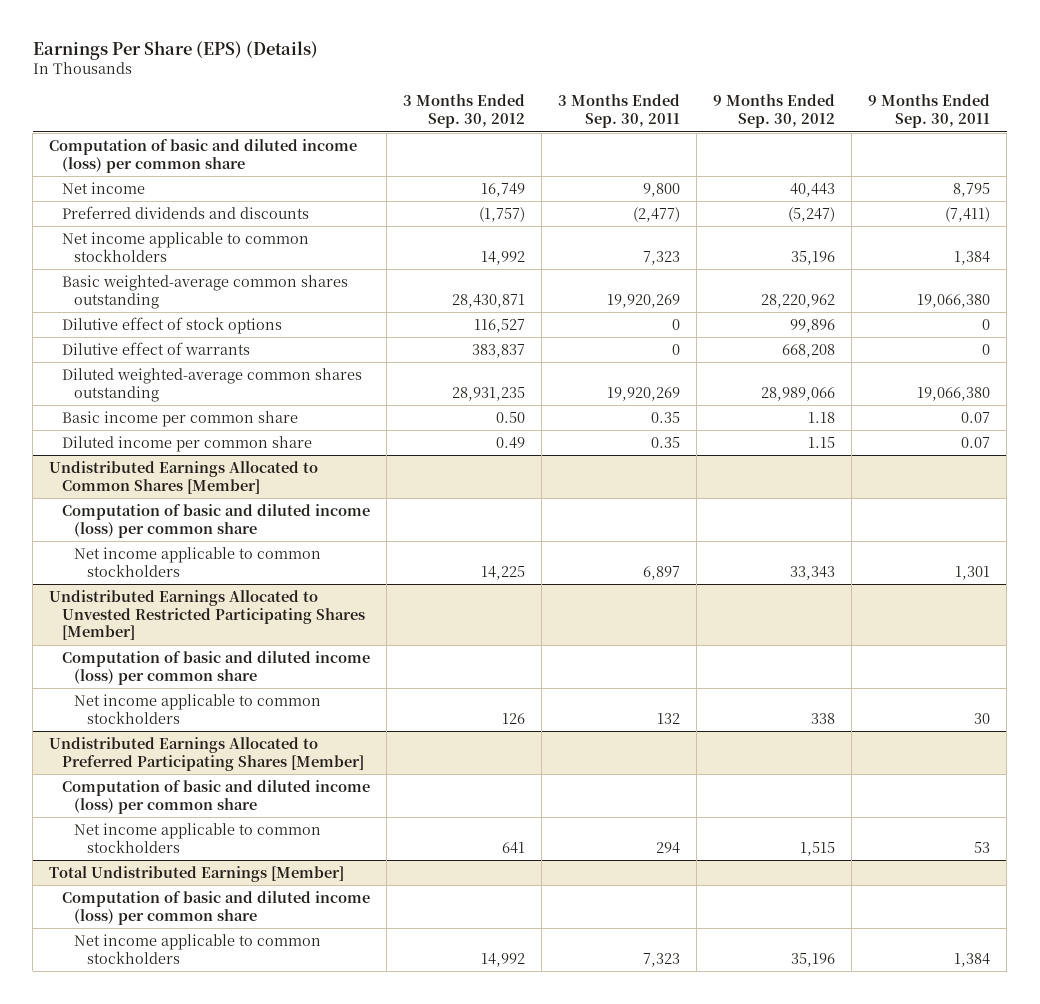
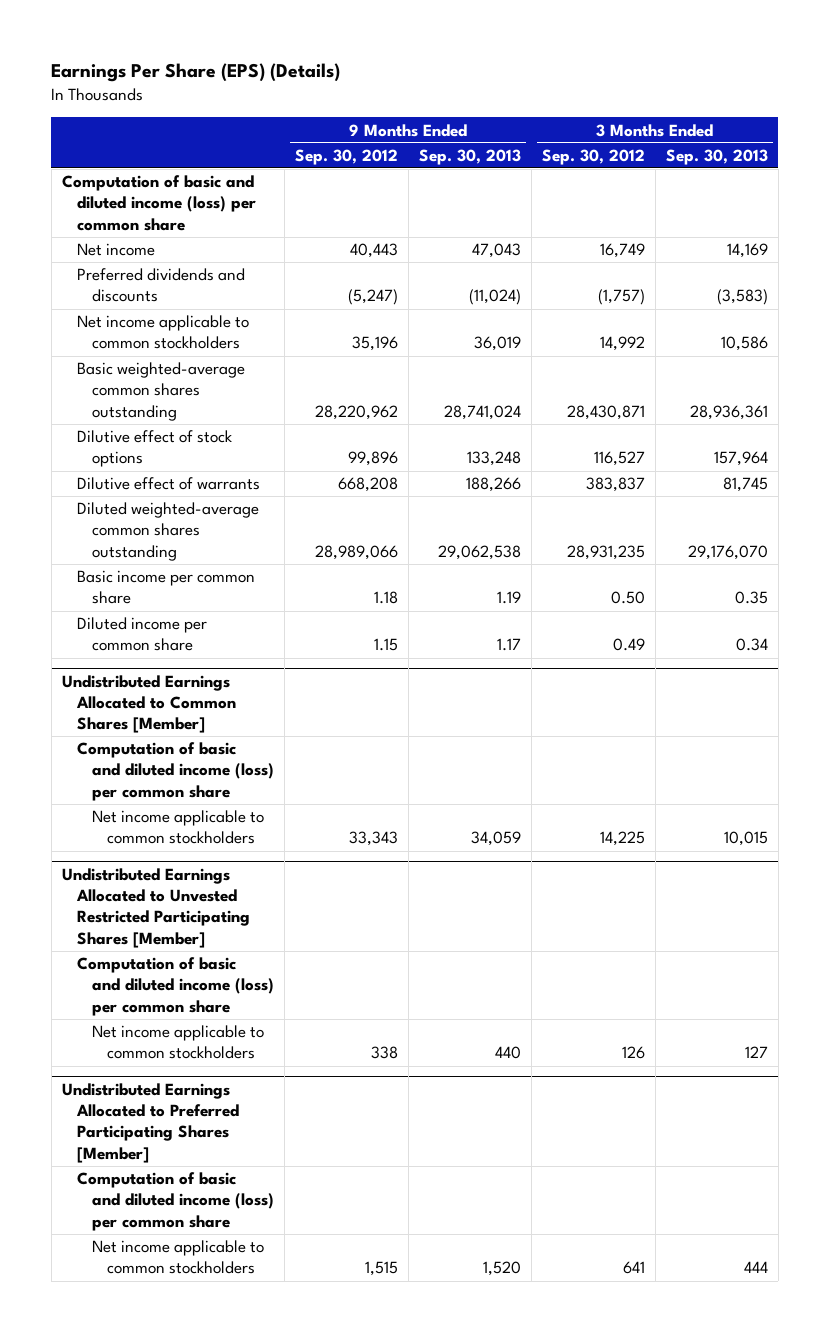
- | 3 Months Ended Sep. 30, 2012 | 3 Months Ended Sep. 30, 2011 | 9 Months Ended Sep. 30, 2012 | 9 Months Ended Sep. 30, 2011
+ | 9 Months Ended Sep. 30, 2012 | 9 Months Ended Sep. 30, 2013 | 3 Months Ended Sep. 30, 2012 | 3 Months Ended Sep. 30, 2013
- Total Undistributed Earnings [Member]
- Computation of basic and diluted income (loss) per common share
- Net income applicable to common stockholders | 14,992 | 7,323 | 35,196 | 1,384

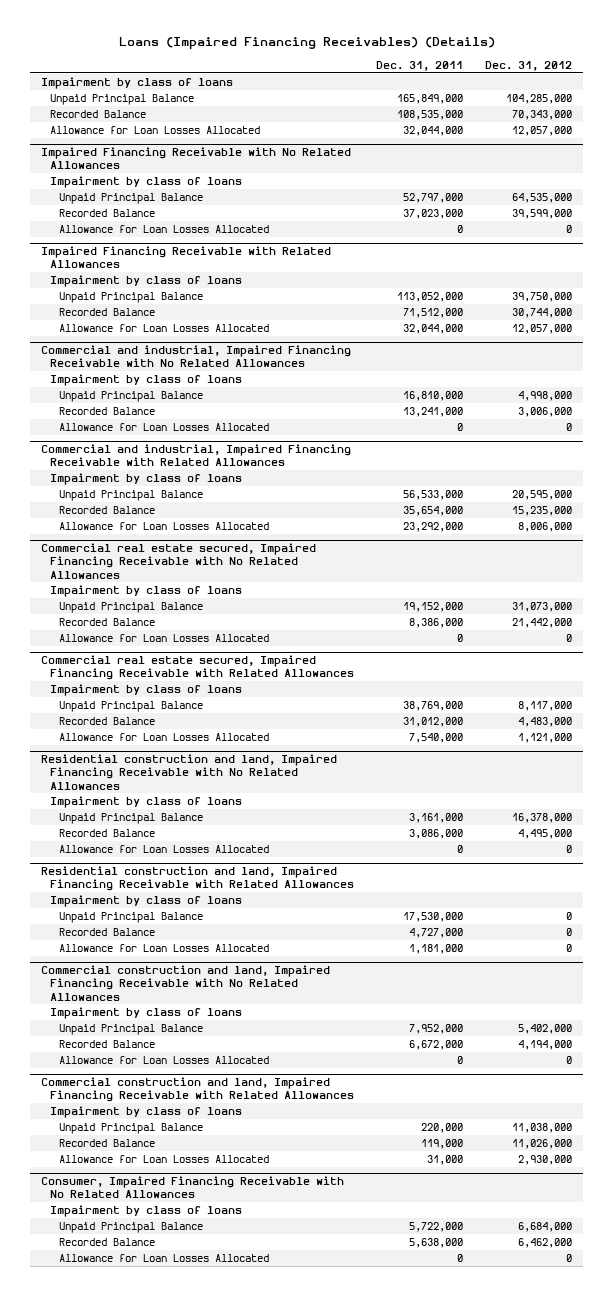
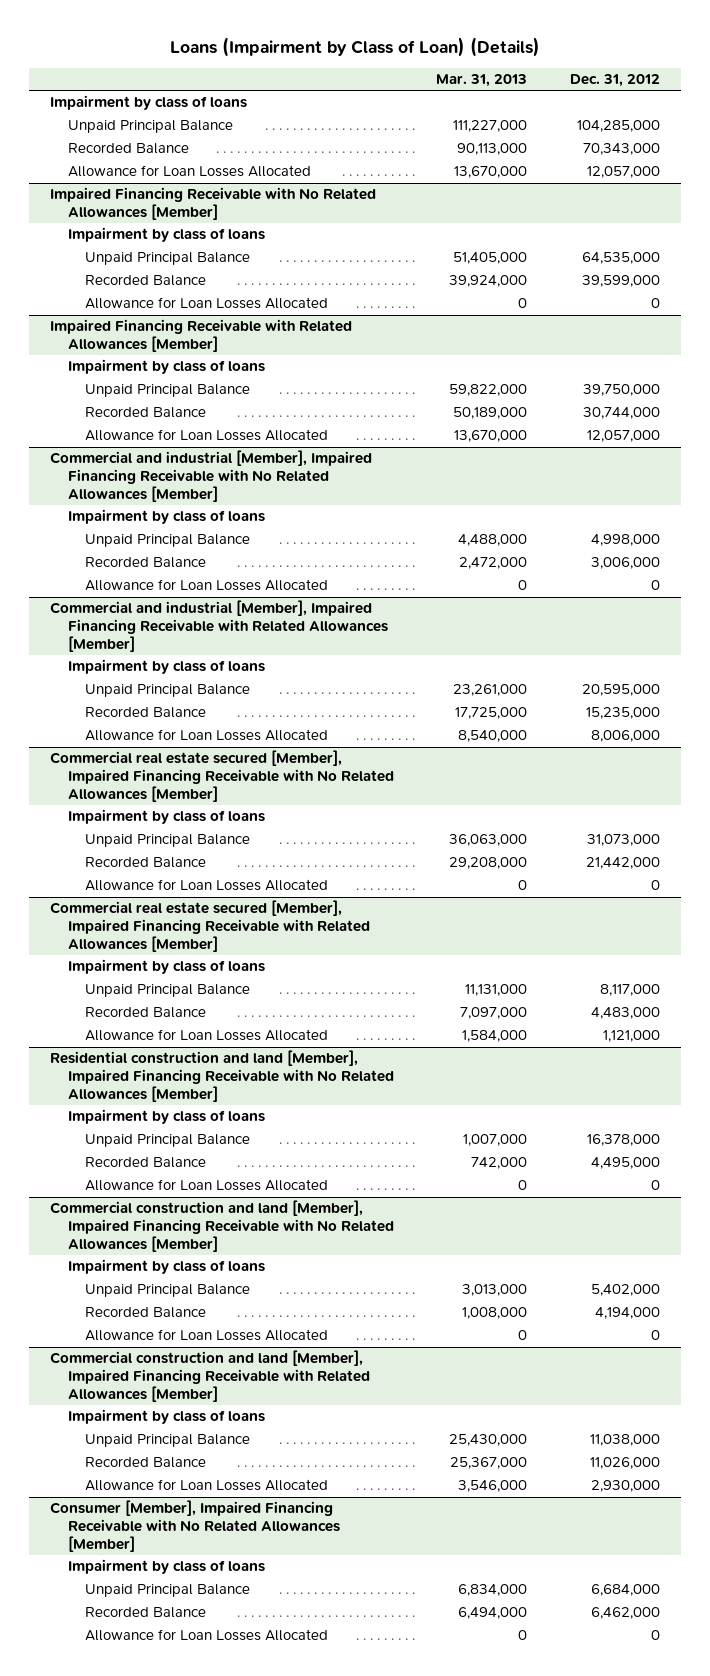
- Loans (Impaired Financing Receivables) (Details)
+ Loans (Impairment by Class of Loan) (Details)
- | Dec. 31, 2011 | Dec. 31, 2012
+ | Mar. 31, 2013 | Dec. 31, 2012
- Impaired Financing Receivable with No Related Allowances
+ Impaired Financing Receivable with No Related Allowances [Member]
- Impaired Financing Receivable with Related Allowances
+ Impaired Financing Receivable with Related Allowances [Member]
- Commercial and industrial, Impaired Financing Receivable with No Related Allowances
+ Commercial and industrial [Member], Impaired Financing Receivable with No Related Allowances [Member]
- Commercial and industrial, Impaired Financing Receivable with Related Allowances
+ Commercial and industrial [Member], Impaired Financing Receivable with Related Allowances [Member]
- Commercial real estate secured, Impaired Financing Receivable with No Related Allowances
+ Commercial real estate secured [Member], Impaired Financing Receivable with No Related Allowances [Member]
- Commercial real estate secured, Impaired Financing Receivable with Related Allowances
+ Commercial real estate secured [Member], Impaired Financing Receivable with Related Allowances [Member]
- Residential construction and land, Impaired Financing Receivable with No Related Allowances
+ Residential construction and land [Member], Impaired Financing Receivable with No Related Allowances [Member]
- Residential construction and land, Impaired Financing Receivable with Related Allowances
- Impairment by class of loans
- Unpaid Principal Balance | 17,530,000 | 0
- Recorded Balance | 4,727,000 | 0
- Allowance for Loan Losses Allocated | 1,181,000 | 0
- Commercial construction and land, Impaired Financing Receivable with No Related Allowances
+ Commercial construction and land [Member], Impaired Financing Receivable with No Related Allowances [Member]
- Commercial construction and land, Impaired Financing Receivable with Related Allowances
+ Commercial construction and land [Member], Impaired Financing Receivable with Related Allowances [Member]
- Consumer, Impaired Financing Receivable with No Related Allowances
+ Consumer [Member], Impaired Financing Receivable with No Related Allowances [Member]

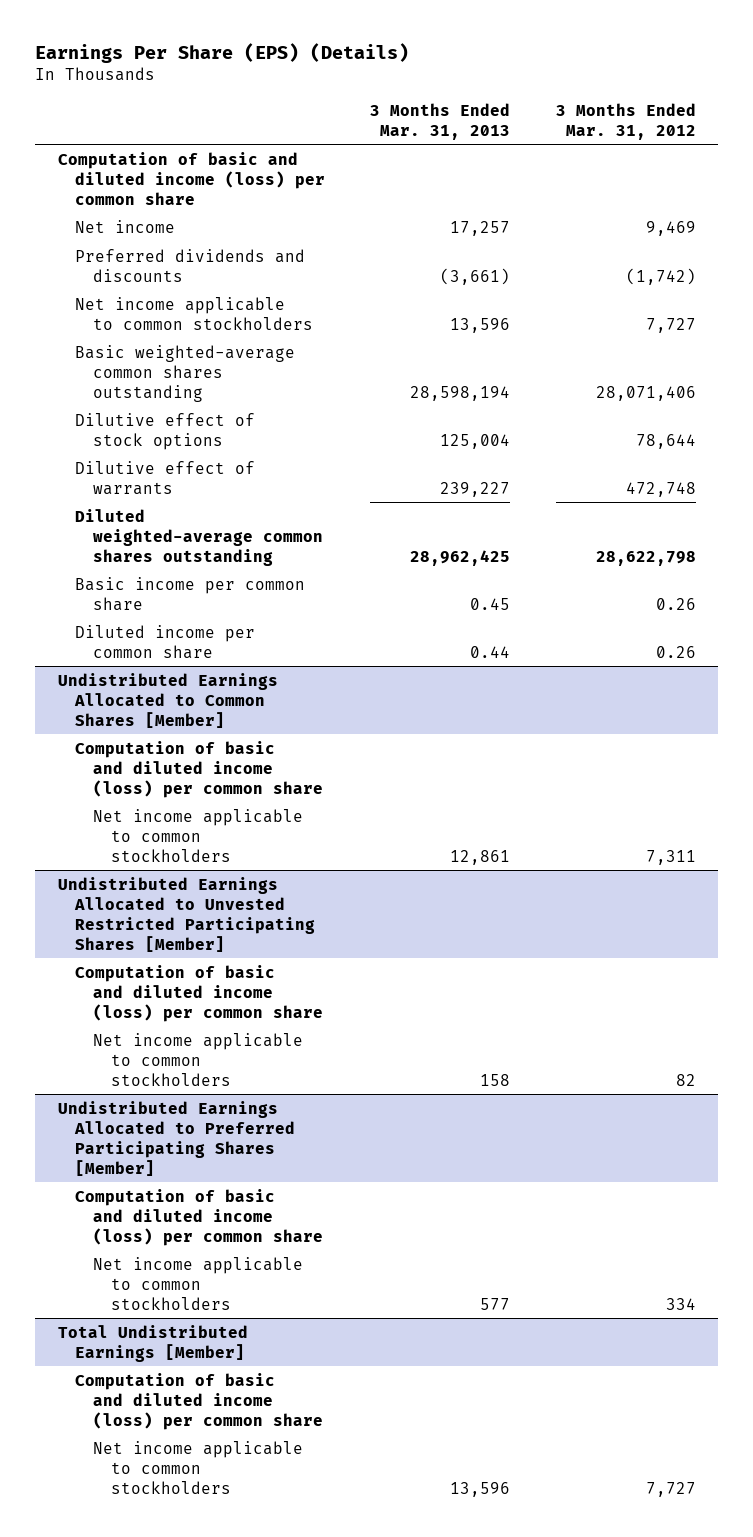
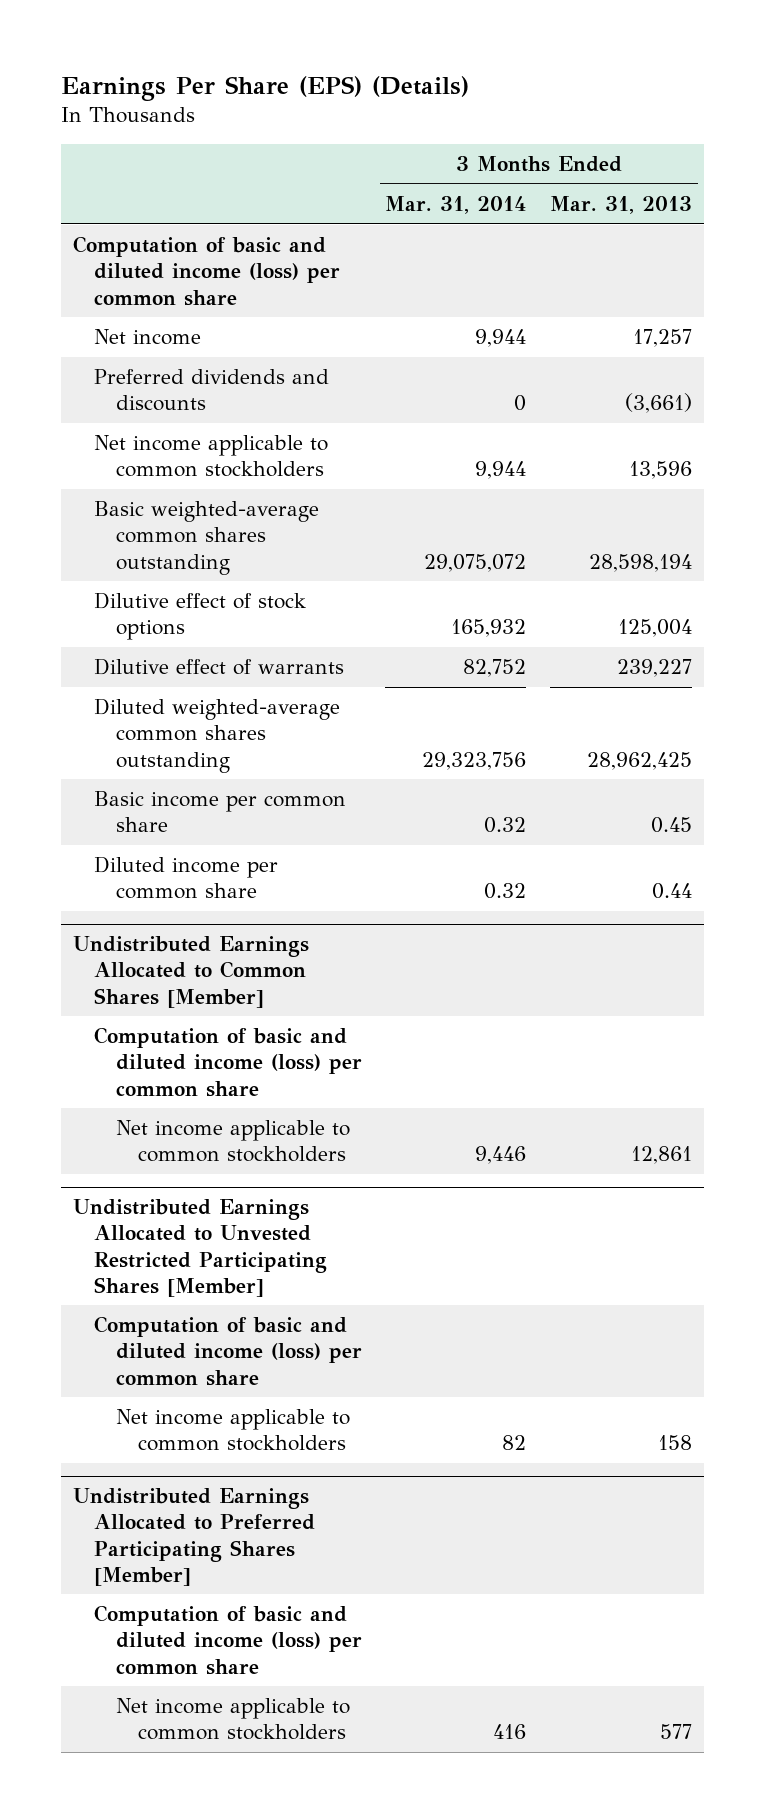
- | 3 Months Ended Mar. 31, 2013 | 3 Months Ended Mar. 31, 2012
+ | 3 Months Ended Mar. 31, 2014 | 3 Months Ended Mar. 31, 2013
- Total Undistributed Earnings [Member]
- Computation of basic and diluted income (loss) per common share
- Net income applicable to common stockholders | 13,596 | 7,727

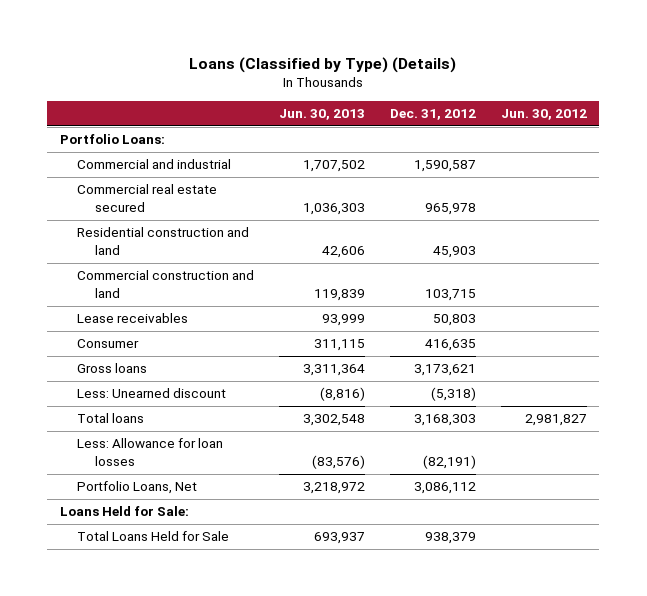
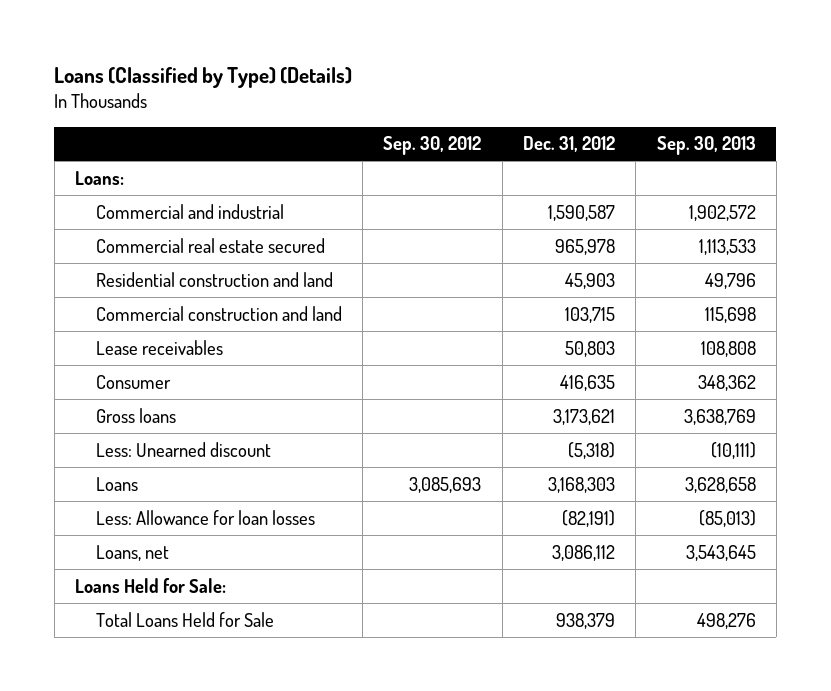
- | Jun. 30, 2013 | Dec. 31, 2012 | Jun. 30, 2012
+ | Sep. 30, 2012 | Dec. 31, 2012 | Sep. 30, 2013
- Portfolio Loans:
+ Loans:
- Total loans | 3,302,548 | 3,168,303 | 2,981,827
+ Loans | 3,085,693 | 3,168,303 | 3,628,658
- Portfolio Loans, Net | 3,218,972 | 3,086,112 |
+ Loans, net | | 3,086,112 | 3,543,645

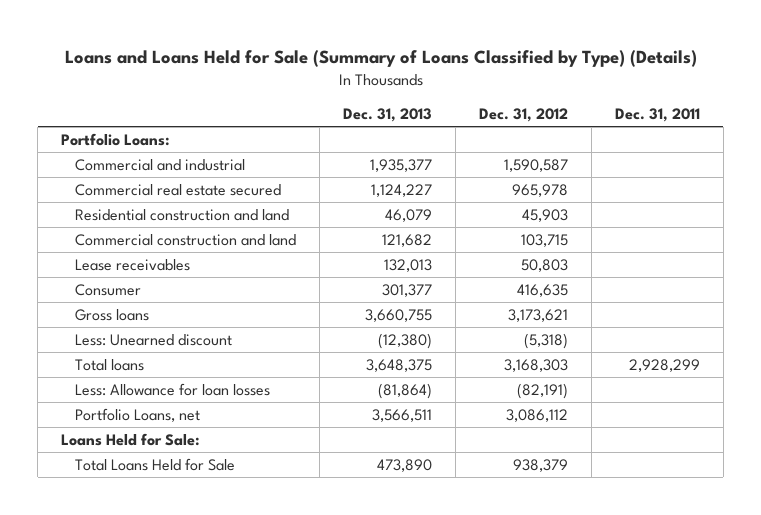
- Loans (Classified by Type) (Details)
+ Loans and Loans Held for Sale (Summary of Loans Classified by Type) (Details)
- | Sep. 30, 2012 | Dec. 31, 2012 | Sep. 30, 2013
+ | Dec. 31, 2013 | Dec. 31, 2012 | Dec. 31, 2011
- Loans:
+ Portfolio Loans:
- Loans | 3,085,693 | 3,168,303 | 3,628,658
+ Total loans | 3,648,375 | 3,168,303 | 2,928,299
- Loans, net | | 3,086,112 | 3,543,645
+ Portfolio Loans, net | 3,566,511 | 3,086,112 |

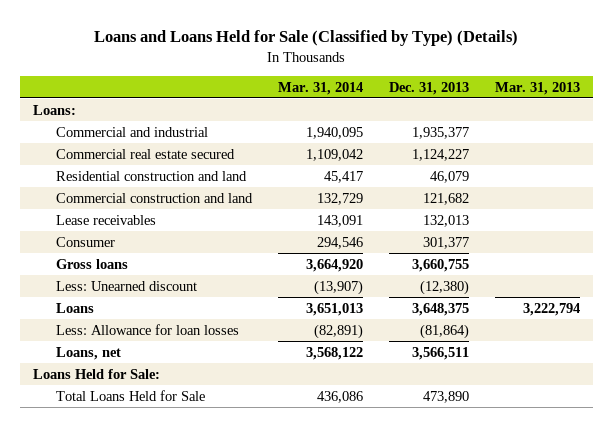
- Loans and Loans Held for Sale (Summary of Loans Classified by Type) (Details)
+ Loans and Loans Held for Sale (Classified by Type) (Details)
- | Dec. 31, 2013 | Dec. 31, 2012 | Dec. 31, 2011
+ | Mar. 31, 2014 | Dec. 31, 2013 | Mar. 31, 2013
- Portfolio Loans:
+ Loans:
- Total loans | 3,648,375 | 3,168,303 | 2,928,299
+ Loans | 3,651,013 | 3,648,375 | 3,222,794
- Portfolio Loans, net | 3,566,511 | 3,086,112 |
+ Loans, net | 3,568,122 | 3,566,511 |

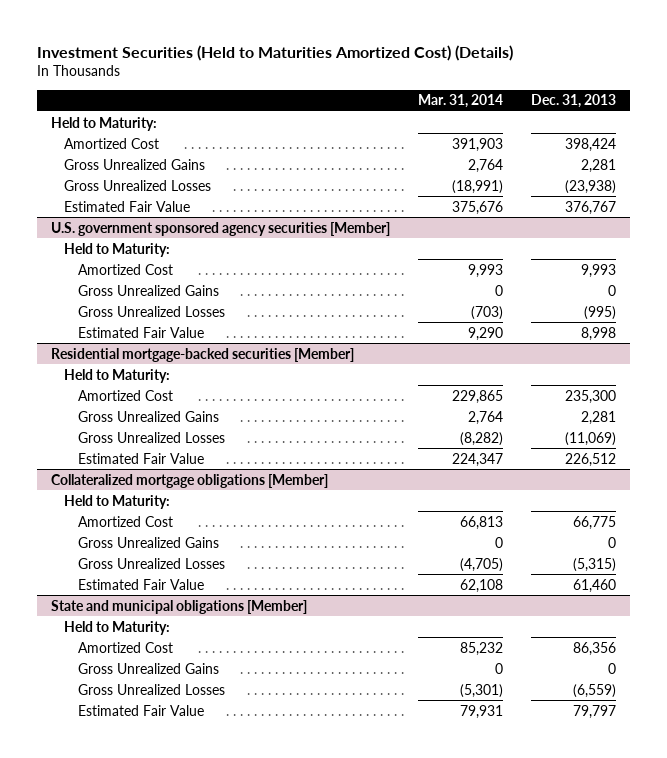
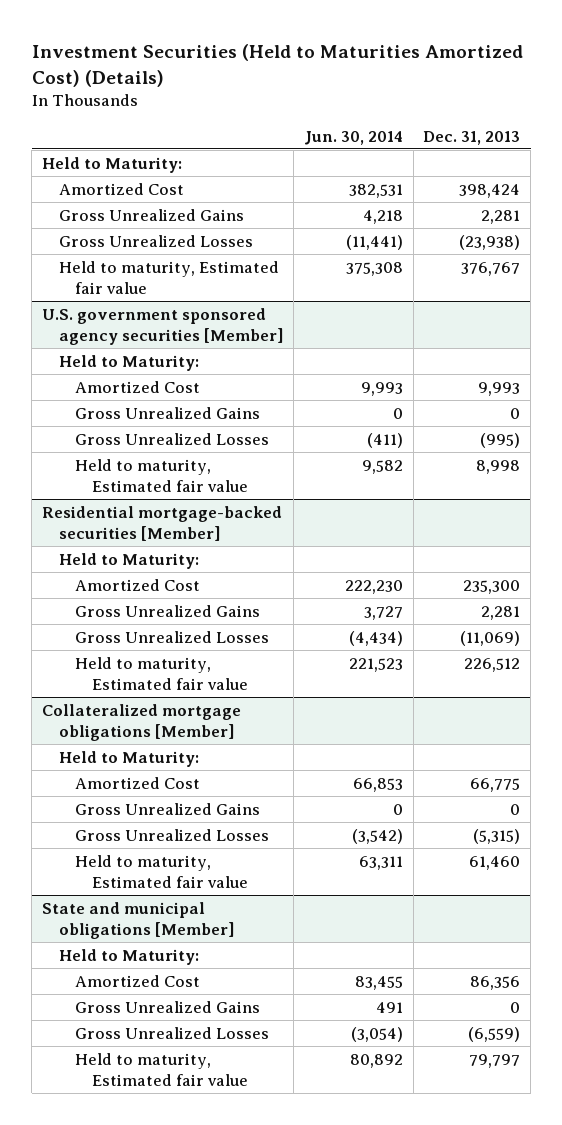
- | Mar. 31, 2014 | Dec. 31, 2013
+ | Jun. 30, 2014 | Dec. 31, 2013
- Estimated Fair Value | 375,676 | 376,767
+ Held to maturity, Estimated fair value | 375,308 | 376,767
@ U.S. government sponsored agency securities [Member]
- Estimated Fair Value | 9,290 | 8,998
+ Held to maturity, Estimated fair value | 9,582 | 8,998
@ Residential mortgage-backed securities [Member]
- Estimated Fair Value | 224,347 | 226,512
+ Held to maturity, Estimated fair value | 221,523 | 226,512
@ Collateralized mortgage obligations [Member]
- Estimated Fair Value | 62,108 | 61,460
+ Held to maturity, Estimated fair value | 63,311 | 61,460
@ State and municipal obligations [Member]
- Estimated Fair Value | 79,931 | 79,797
+ Held to maturity, Estimated fair value | 80,892 | 79,797

